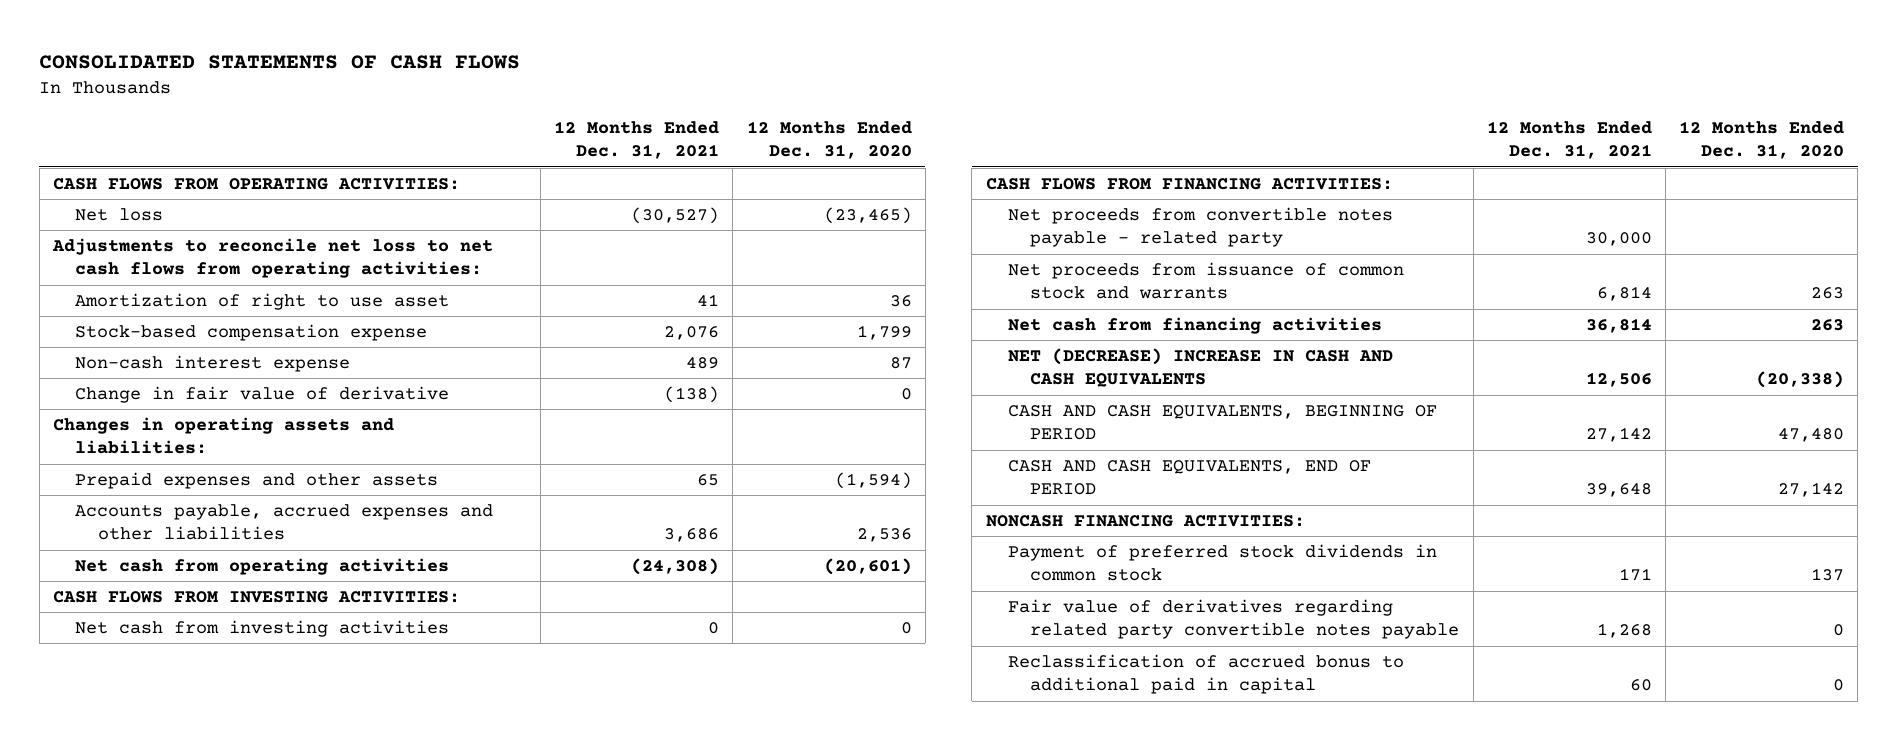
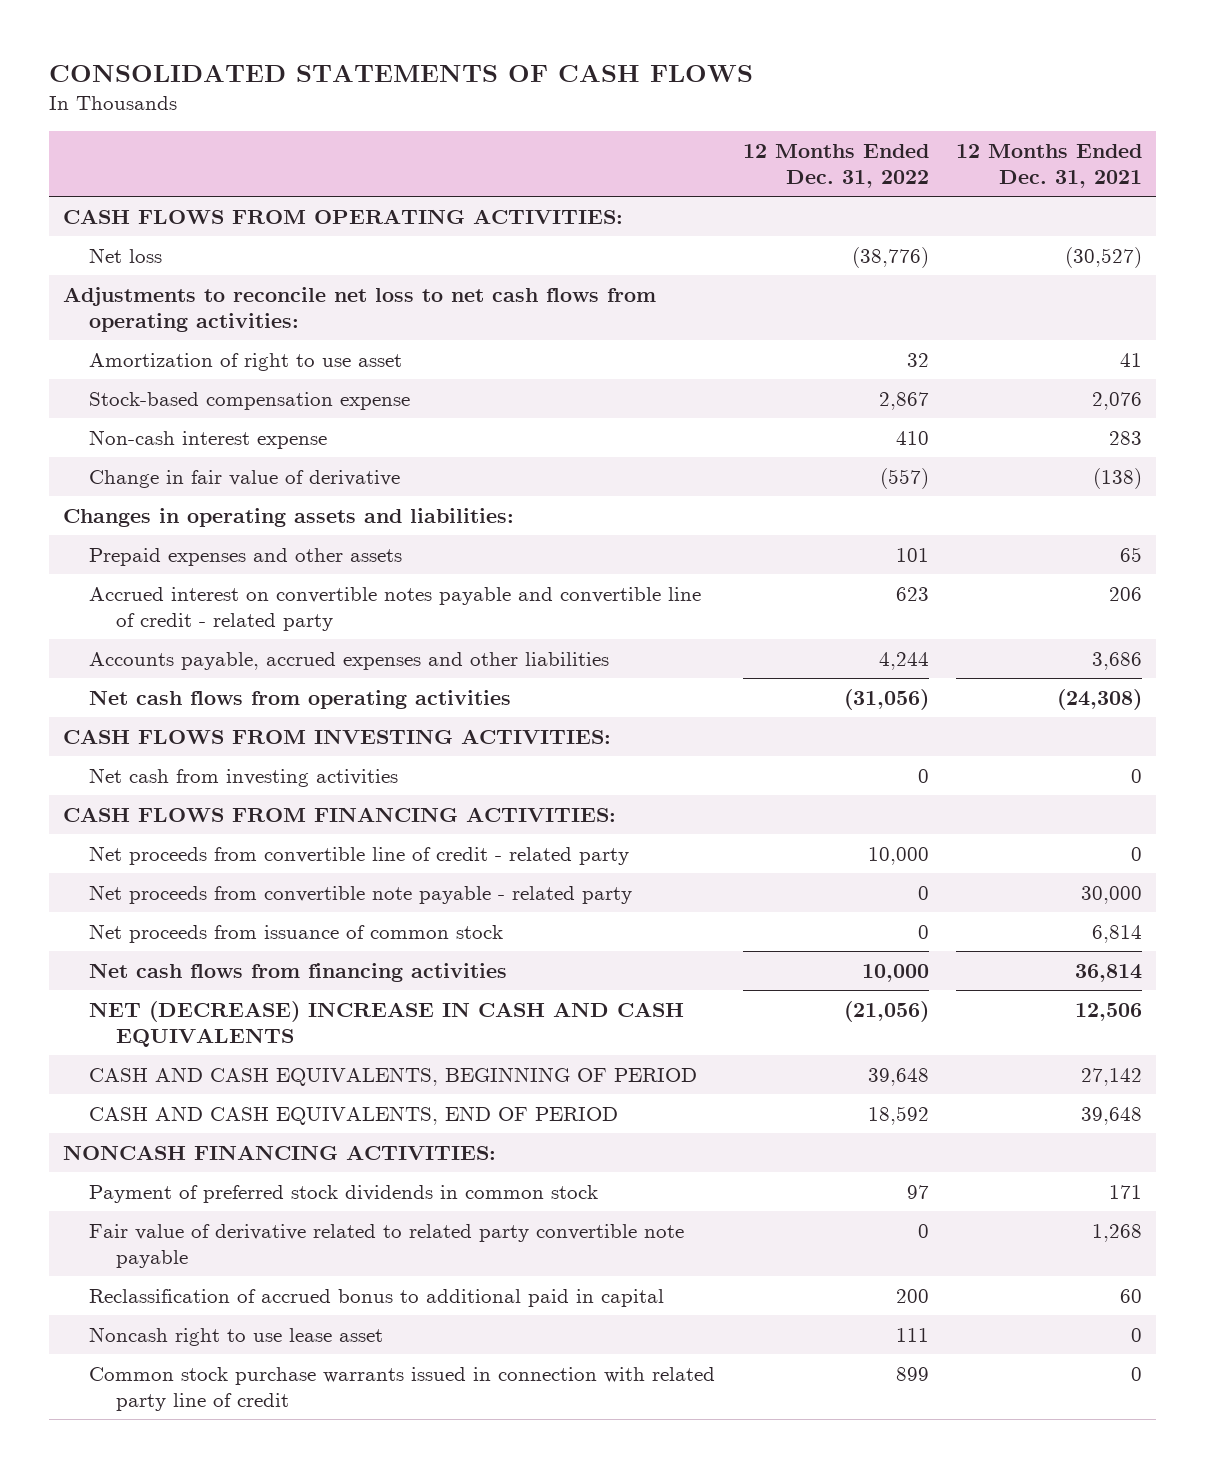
- | 12 Months Ended Dec. 31, 2021 | 12 Months Ended Dec. 31, 2020
+ | 12 Months Ended Dec. 31, 2022 | 12 Months Ended Dec. 31, 2021
- Non-cash interest expense | 489 | 87
+ Non-cash interest expense | 410 | 283
+ Accrued interest on convertible notes payable and convertible line of credit - related party | 623 | 206
- Net cash from operating activities | (24,308) | (20,601)
+ Net cash flows from operating activities | (31,056) | (24,308)
- Net proceeds from convertible notes payable - related party | 30,000 |
- Net proceeds from issuance of common stock and warrants | 6,814 | 263
- Net cash from financing activities | 36,814 | 263
+ Net proceeds from convertible line of credit - related party | 10,000 | 0
+ Net proceeds from convertible note payable - related party | 0 | 30,000
+ Net proceeds from issuance of common stock | 0 | 6,814
+ Net cash flows from financing activities | 10,000 | 36,814
- Fair value of derivatives regarding related party convertible notes payable | 1,268 | 0
+ Fair value of derivative related to related party convertible note payable | 0 | 1,268
+ Noncash right to use lease asset | 111 | 0
+ Common stock purchase warrants issued in connection with related party line of credit | 899 | 0

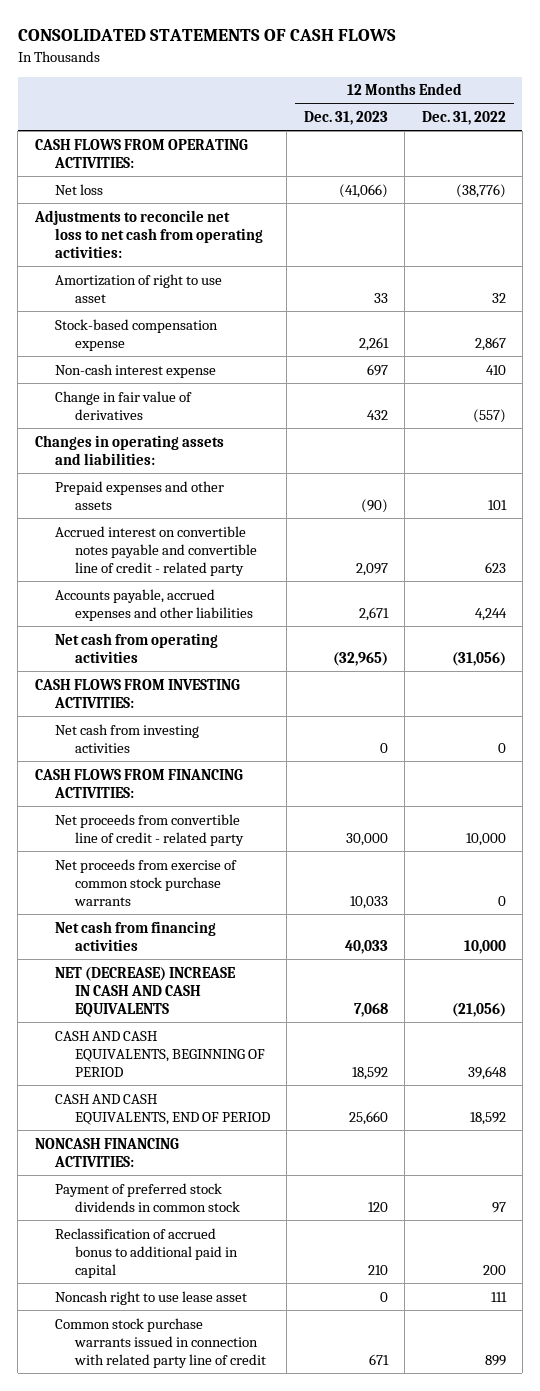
- | 12 Months Ended Dec. 31, 2022 | 12 Months Ended Dec. 31, 2021
+ | 12 Months Ended Dec. 31, 2023 | 12 Months Ended Dec. 31, 2022
- Adjustments to reconcile net loss to net cash flows from operating activities:
+ Adjustments to reconcile net loss to net cash from operating activities:
- Change in fair value of derivative | (557) | (138)
+ Change in fair value of derivatives | 432 | (557)
- Net cash flows from operating activities | (31,056) | (24,308)
+ Net cash from operating activities | (32,965) | (31,056)
- Net proceeds from convertible note payable - related party | 0 | 30,000
- Net proceeds from issuance of common stock | 0 | 6,814
- Net cash flows from financing activities | 10,000 | 36,814
+ Net proceeds from exercise of common stock purchase warrants | 10,033 | 0
+ Net cash from financing activities | 40,033 | 10,000
- Fair value of derivative related to related party convertible note payable | 0 | 1,268

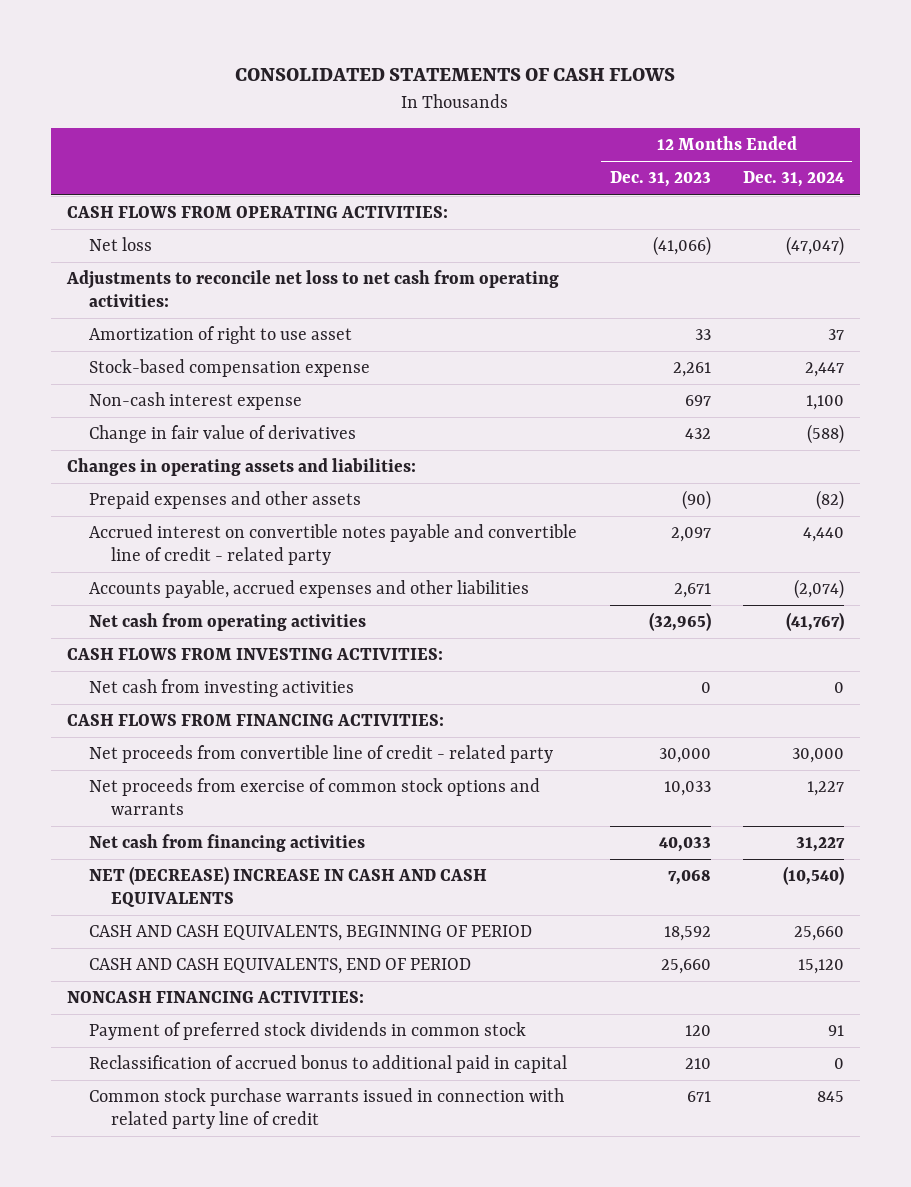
- | 12 Months Ended Dec. 31, 2023 | 12 Months Ended Dec. 31, 2022
+ | 12 Months Ended Dec. 31, 2023 | 12 Months Ended Dec. 31, 2024
- Net proceeds from exercise of common stock purchase warrants | 10,033 | 0
+ Net proceeds from exercise of common stock options and warrants | 10,033 | 1,227
- Noncash right to use lease asset | 0 | 111

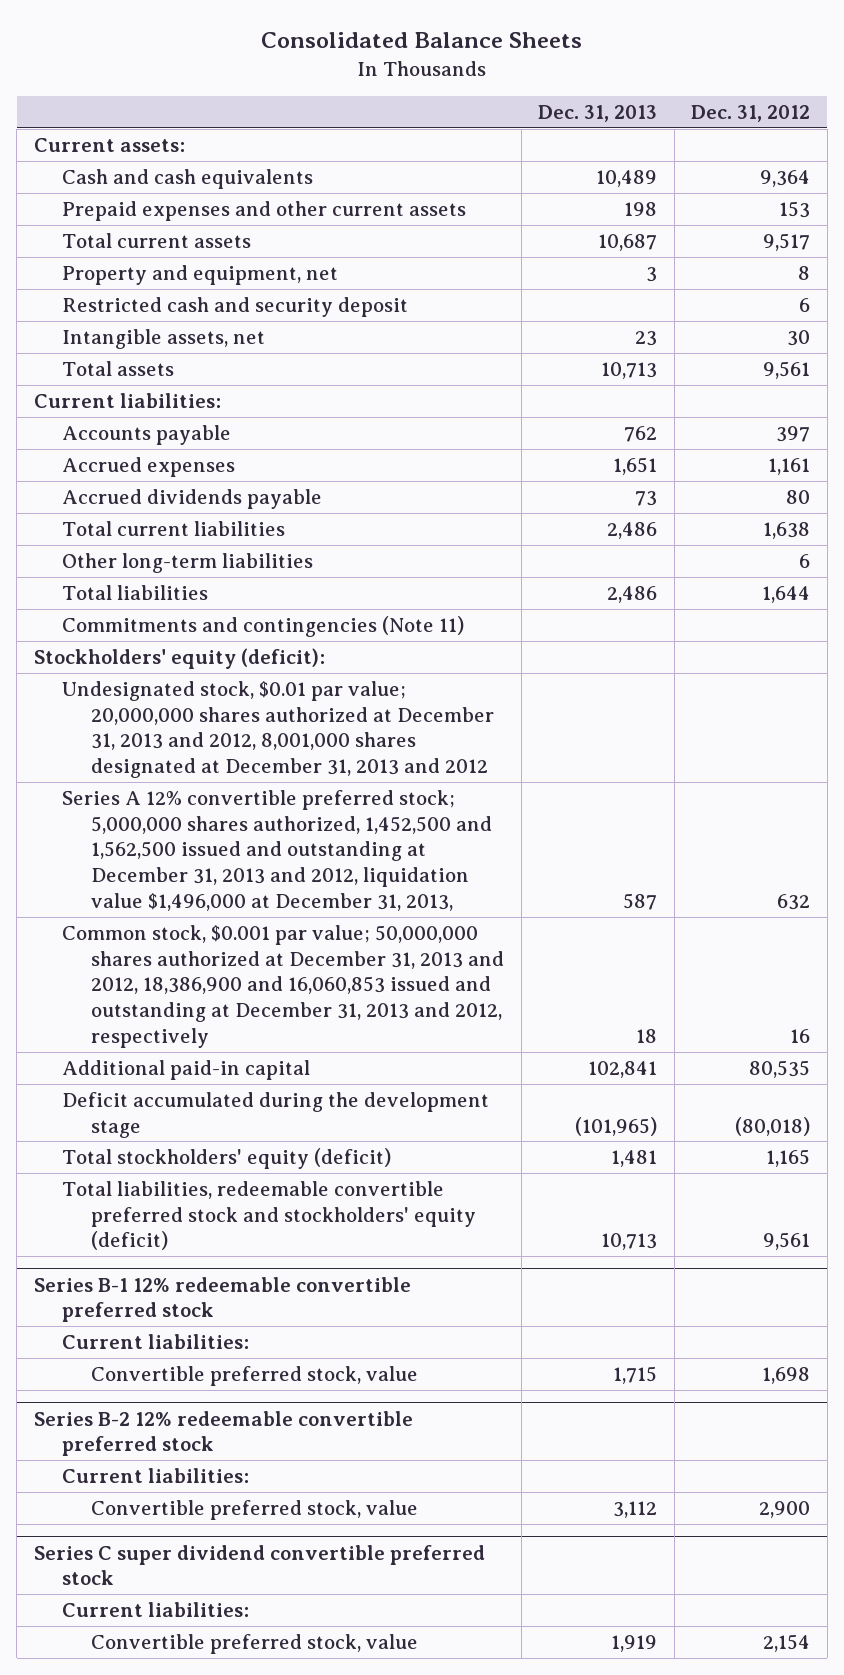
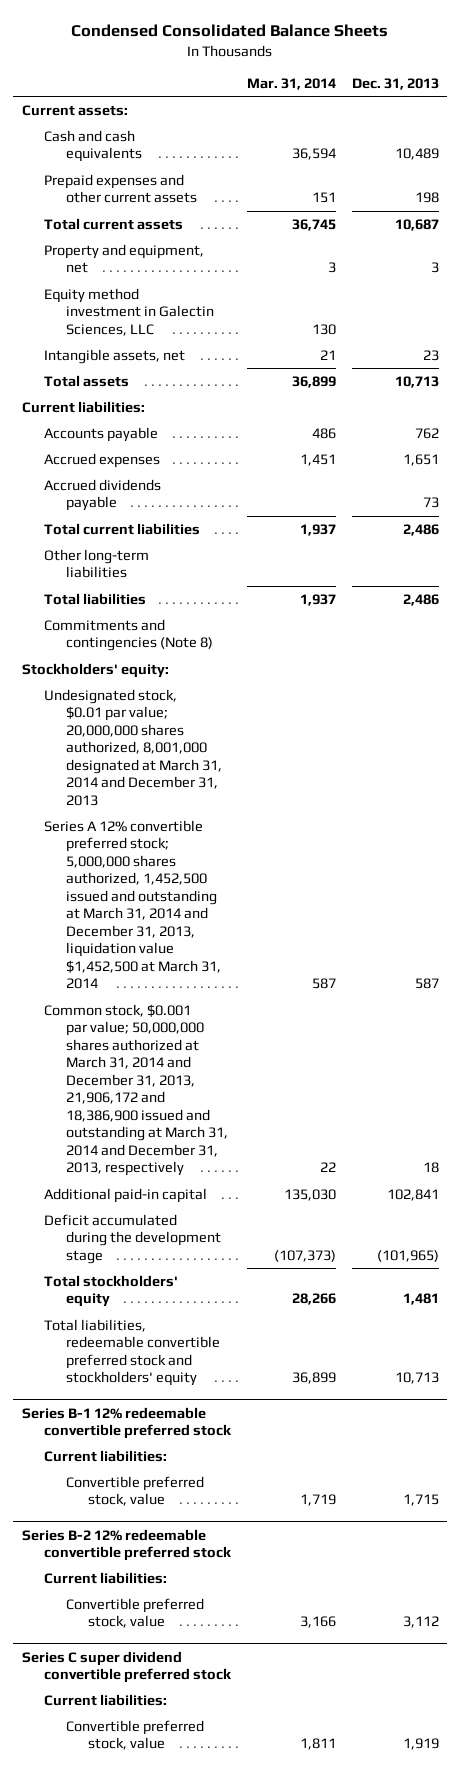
- Consolidated Balance Sheets
+ Condensed Consolidated Balance Sheets
- | Dec. 31, 2013 | Dec. 31, 2012
+ | Mar. 31, 2014 | Dec. 31, 2013
- Restricted cash and security deposit | | 6
+ Equity method investment in Galectin Sciences, LLC | 130 |
- Commitments and contingencies (Note 11)
- Stockholders' equity (deficit):
- Undesignated stock, $0.01 par value; 20,000,000 shares authorized at December 31, 2013 and 2012, 8,001,000 shares designated at December 31, 2013 and 2012
- Series A 12% convertible preferred stock; 5,000,000 shares authorized, 1,452,500 and 1,562,500 issued and outstanding at December 31, 2013 and 2012, liquidation value $1,496,000 at December 31, 2013, | 587 | 632
- Common stock, $0.001 par value; 50,000,000 shares authorized at December 31, 2013 and 2012, 18,386,900 and 16,060,853 issued and outstanding at December 31, 2013 and 2012, respectively | 18 | 16
+ Commitments and contingencies (Note 8)
+ Stockholders' equity:
+ Undesignated stock, $0.01 par value; 20,000,000 shares authorized, 8,001,000 designated at March 31, 2014 and December 31, 2013
+ Series A 12% convertible preferred stock; 5,000,000 shares authorized, 1,452,500 issued and outstanding at March 31, 2014 and December 31, 2013, liquidation value $1,452,500 at March 31, 2014 | 587 | 587
+ Common stock, $0.001 par value; 50,000,000 shares authorized at March 31, 2014 and December 31, 2013, 21,906,172 and 18,386,900 issued and outstanding at March 31, 2014 and December 31, 2013, respectively | 22 | 18
- Total stockholders' equity (deficit) | 1,481 | 1,165
- Total liabilities, redeemable convertible preferred stock and stockholders' equity (deficit) | 10,713 | 9,561
+ Total stockholders' equity | 28,266 | 1,481
+ Total liabilities, redeemable convertible preferred stock and stockholders' equity | 36,899 | 10,713

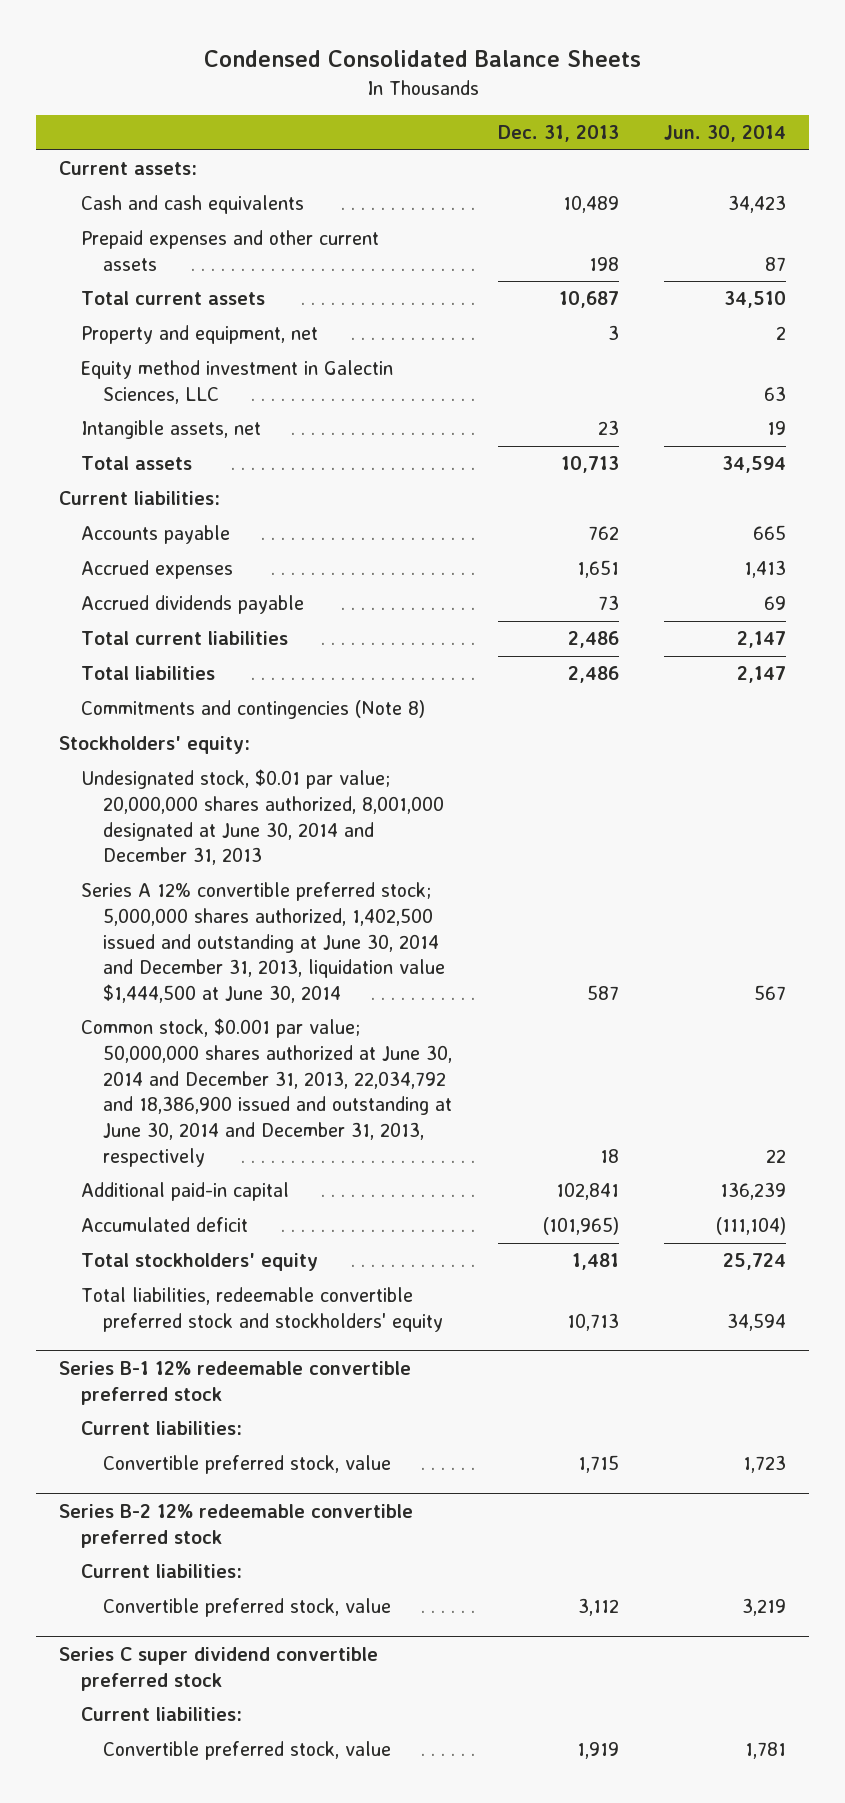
- | Mar. 31, 2014 | Dec. 31, 2013
+ | Dec. 31, 2013 | Jun. 30, 2014
- Other long-term liabilities
- Undesignated stock, $0.01 par value; 20,000,000 shares authorized, 8,001,000 designated at March 31, 2014 and December 31, 2013
- Series A 12% convertible preferred stock; 5,000,000 shares authorized, 1,452,500 issued and outstanding at March 31, 2014 and December 31, 2013, liquidation value $1,452,500 at March 31, 2014 | 587 | 587
- Common stock, $0.001 par value; 50,000,000 shares authorized at March 31, 2014 and December 31, 2013, 21,906,172 and 18,386,900 issued and outstanding at March 31, 2014 and December 31, 2013, respectively | 22 | 18
+ Undesignated stock, $0.01 par value; 20,000,000 shares authorized, 8,001,000 designated at June 30, 2014 and December 31, 2013
+ Series A 12% convertible preferred stock; 5,000,000 shares authorized, 1,402,500 issued and outstanding at June 30, 2014 and December 31, 2013, liquidation value $1,444,500 at June 30, 2014 | 587 | 567
+ Common stock, $0.001 par value; 50,000,000 shares authorized at June 30, 2014 and December 31, 2013, 22,034,792 and 18,386,900 issued and outstanding at June 30, 2014 and December 31, 2013, respectively | 18 | 22
- Deficit accumulated during the development stage | (107,373) | (101,965)
+ Accumulated deficit | (101,965) | (111,104)

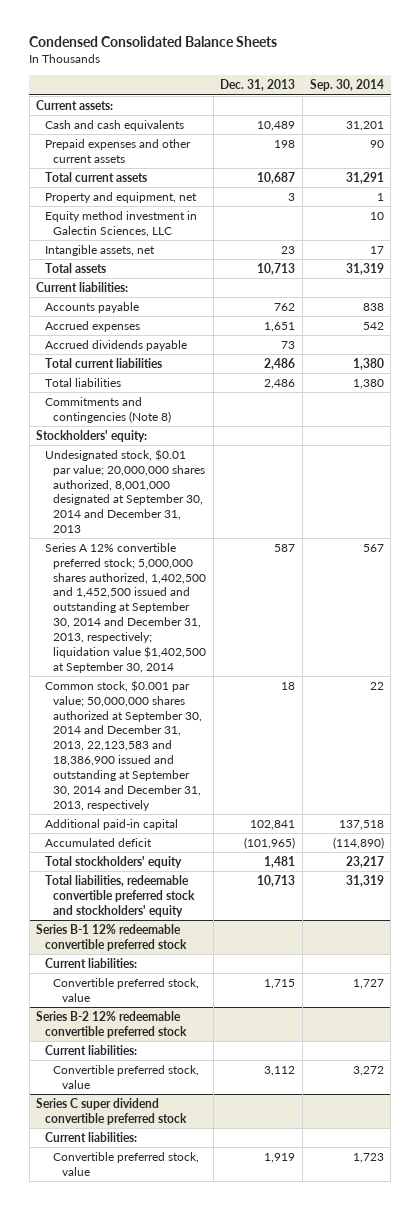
- | Dec. 31, 2013 | Jun. 30, 2014
+ | Dec. 31, 2013 | Sep. 30, 2014
- Undesignated stock, $0.01 par value; 20,000,000 shares authorized, 8,001,000 designated at June 30, 2014 and December 31, 2013
- Series A 12% convertible preferred stock; 5,000,000 shares authorized, 1,402,500 issued and outstanding at June 30, 2014 and December 31, 2013, liquidation value $1,444,500 at June 30, 2014 | 587 | 567
- Common stock, $0.001 par value; 50,000,000 shares authorized at June 30, 2014 and December 31, 2013, 22,034,792 and 18,386,900 issued and outstanding at June 30, 2014 and December 31, 2013, respectively | 18 | 22
+ Undesignated stock, $0.01 par value; 20,000,000 shares authorized, 8,001,000 designated at September 30, 2014 and December 31, 2013
+ Series A 12% convertible preferred stock; 5,000,000 shares authorized, 1,402,500 and 1,452,500 issued and outstanding at September 30, 2014 and December 31, 2013, respectively; liquidation value $1,402,500 at September 30, 2014 | 587 | 567
+ Common stock, $0.001 par value; 50,000,000 shares authorized at September 30, 2014 and December 31, 2013, 22,123,583 and 18,386,900 issued and outstanding at September 30, 2014 and December 31, 2013, respectively | 18 | 22

